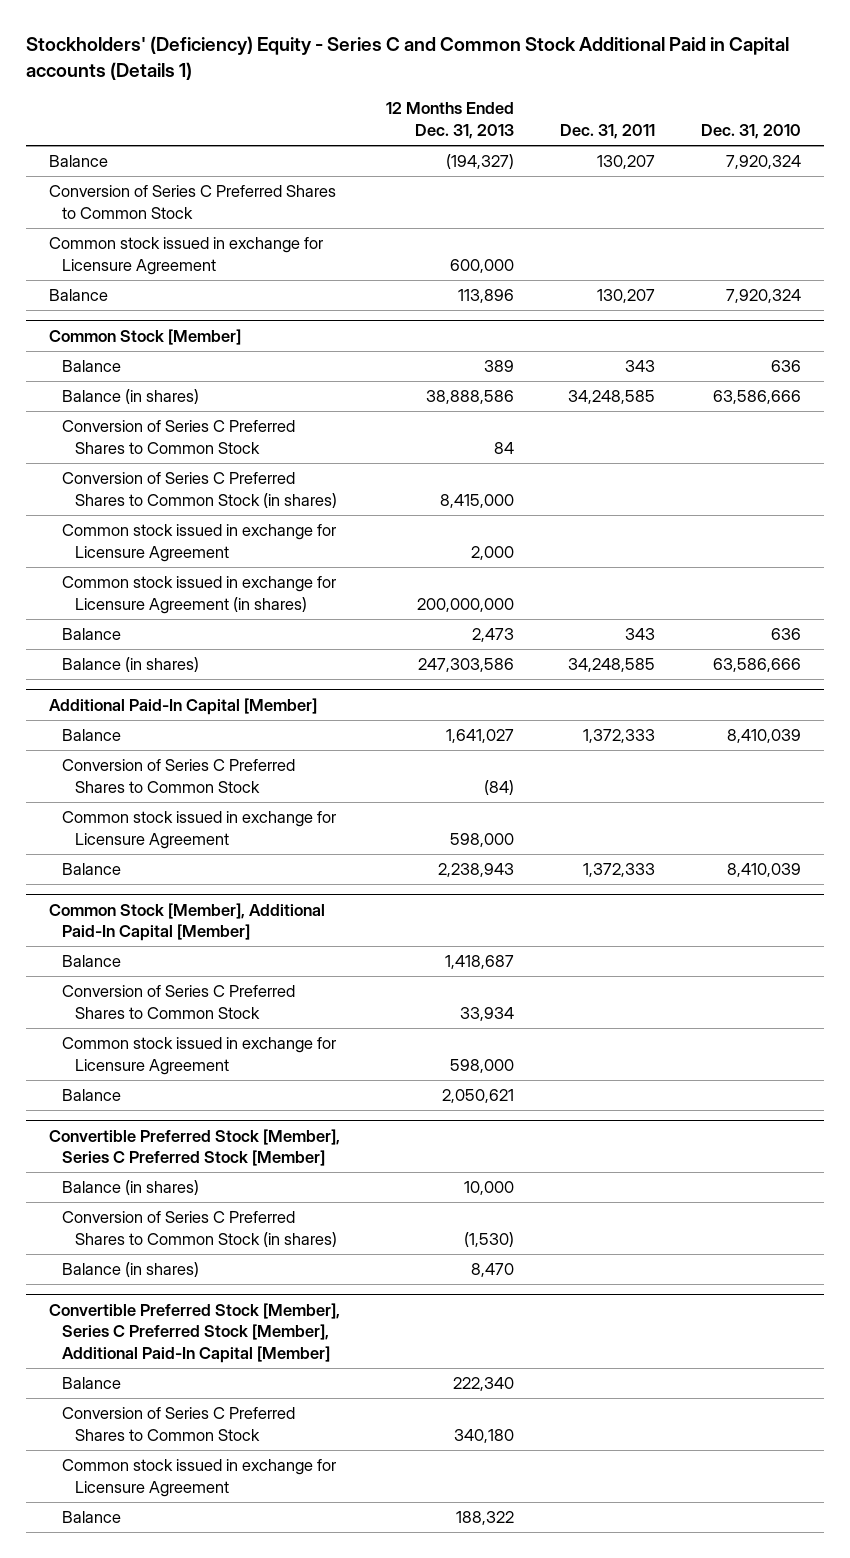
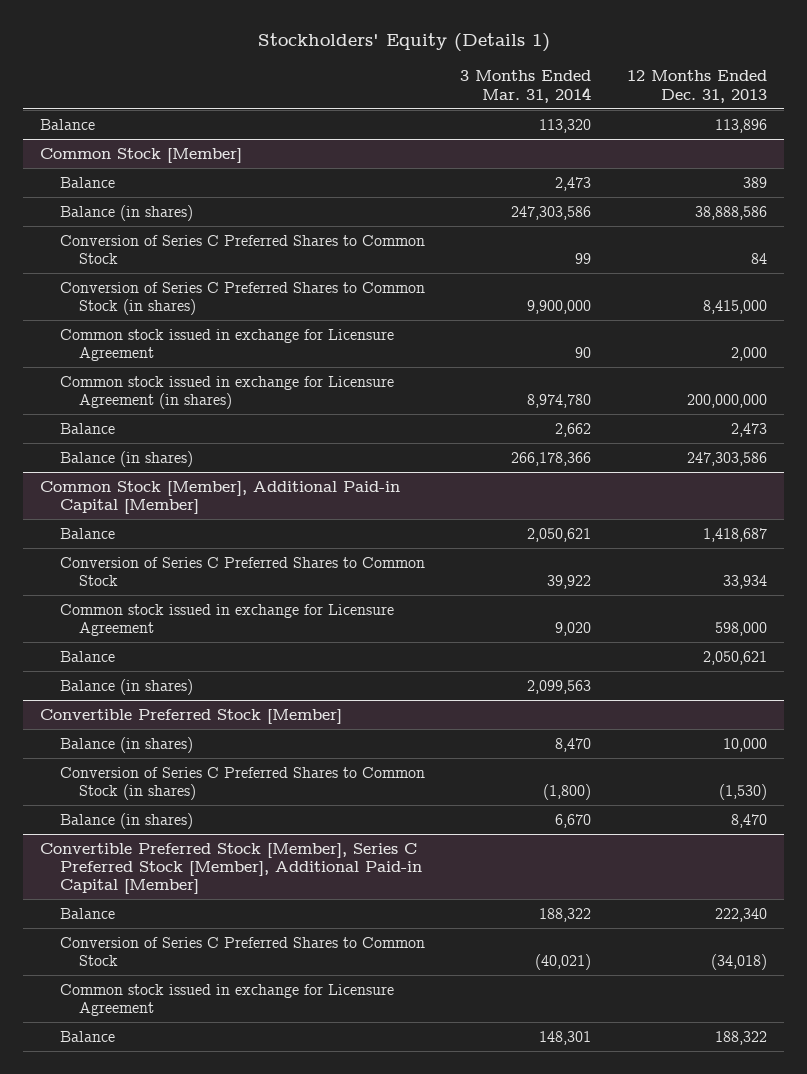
- Stockholders' (Deficiency) Equity - Series C and Common Stock Additional Paid in Capital accounts (Details 1)
+ Stockholders' Equity (Details 1)
- | 12 Months Ended Dec. 31, 2013 | Dec. 31, 2011 | Dec. 31, 2010
+ | 3 Months Ended Mar. 31, 2014 | 12 Months Ended Dec. 31, 2013
- Balance | (194,327) | 130,207 | 7,920,324
- Conversion of Series C Preferred Shares to Common Stock
- Common stock issued in exchange for Licensure Agreement | 600,000 | |
- Additional Paid-In Capital [Member]
- Balance | 1,641,027 | 1,372,333 | 8,410,039
- Conversion of Series C Preferred Shares to Common Stock | (84) | |
- Common stock issued in exchange for Licensure Agreement | 598,000 | |
- Balance | 2,238,943 | 1,372,333 | 8,410,039
- Common Stock [Member], Additional Paid-In Capital [Member]
+ Common Stock [Member], Additional Paid-in Capital [Member]
- Convertible Preferred Stock [Member], Series C Preferred Stock [Member]
+ Balance (in shares) | 2,099,563 |
+ Convertible Preferred Stock [Member]
- Convertible Preferred Stock [Member], Series C Preferred Stock [Member], Additional Paid-In Capital [Member]
+ Convertible Preferred Stock [Member], Series C Preferred Stock [Member], Additional Paid-in Capital [Member]
- Conversion of Series C Preferred Shares to Common Stock | 340,180 | |
+ Conversion of Series C Preferred Shares to Common Stock | (40,021) | (34,018)

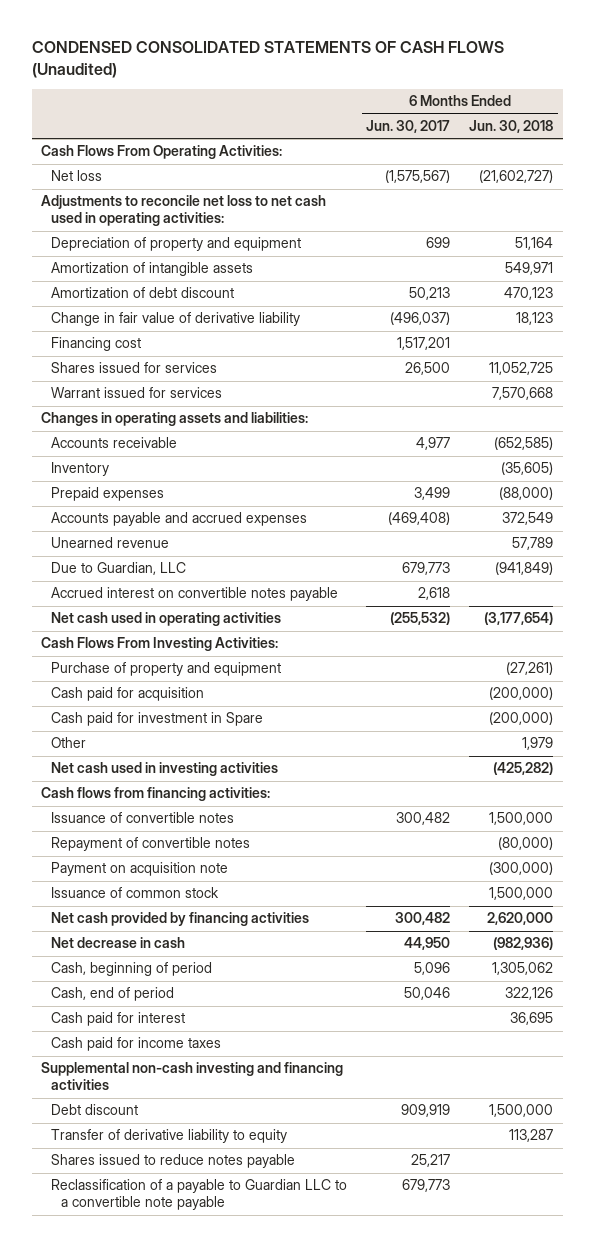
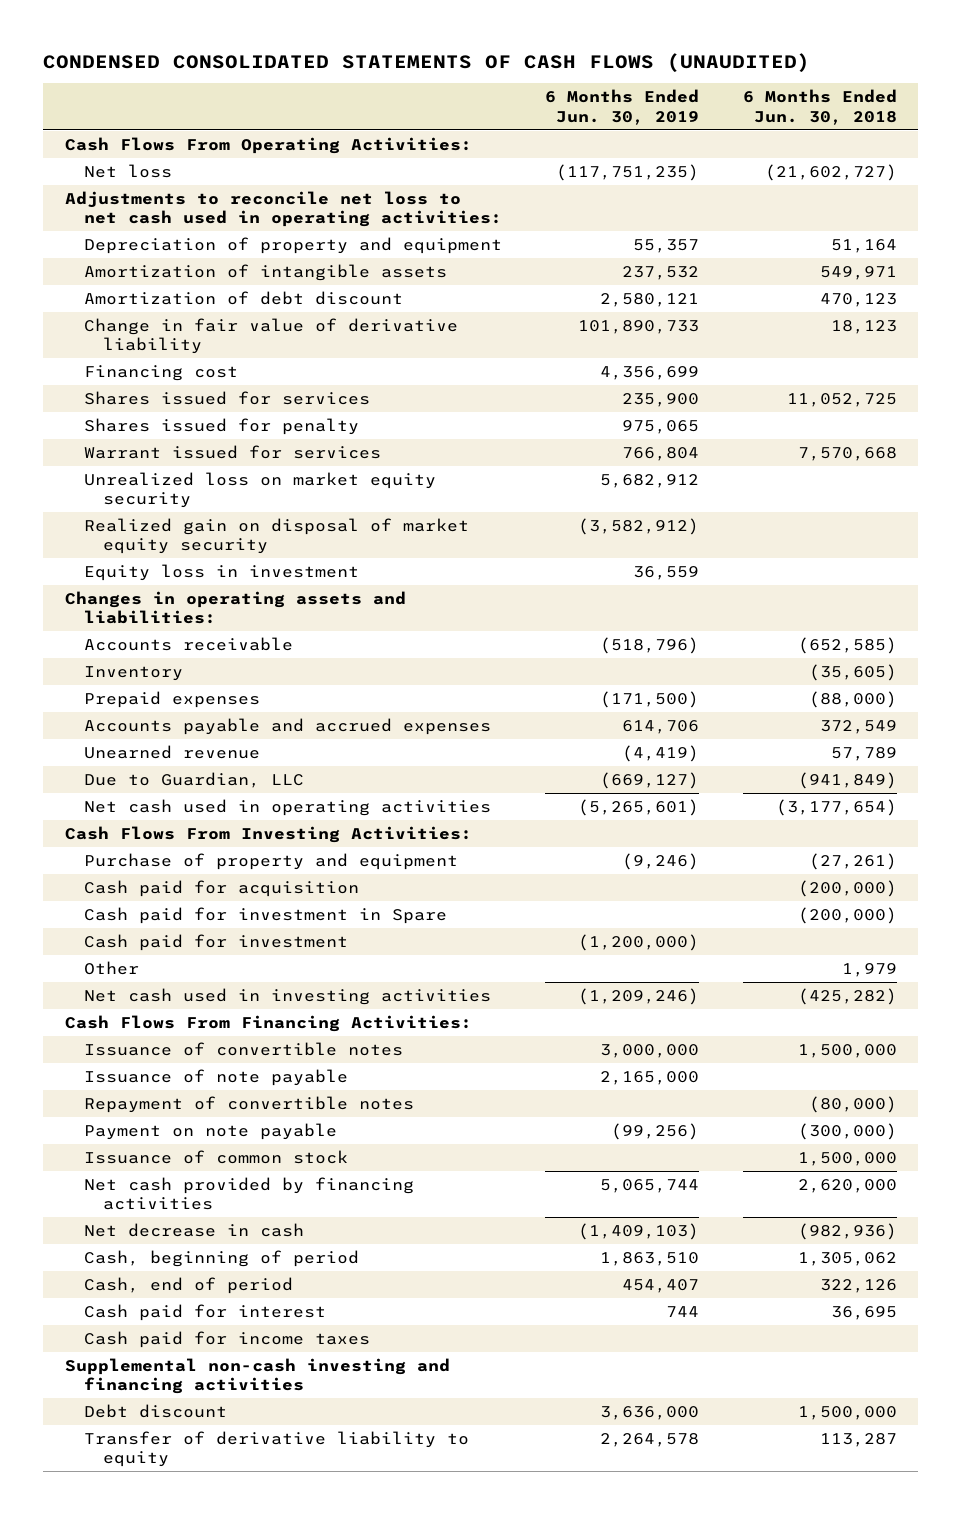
- CONDENSED CONSOLIDATED STATEMENTS OF CASH FLOWS (Unaudited)
+ CONDENSED CONSOLIDATED STATEMENTS OF CASH FLOWS (UNAUDITED)
- | 6 Months Ended Jun. 30, 2017 | 6 Months Ended Jun. 30, 2018
+ | 6 Months Ended Jun. 30, 2019 | 6 Months Ended Jun. 30, 2018
+ Shares issued for penalty | 975,065 |
+ Unrealized loss on market equity security | 5,682,912 |
+ Realized gain on disposal of market equity security | (3,582,912) |
+ Equity loss in investment | 36,559 |
- Accrued interest on convertible notes payable | 2,618 |
+ Cash paid for investment | (1,200,000) |
- Cash flows from financing activities:
+ Cash Flows From Financing Activities:
+ Issuance of note payable | 2,165,000 |
- Payment on acquisition note | | (300,000)
+ Payment on note payable | (99,256) | (300,000)
- Shares issued to reduce notes payable | 25,217 |
- Reclassification of a payable to Guardian LLC to a convertible note payable | 679,773 |

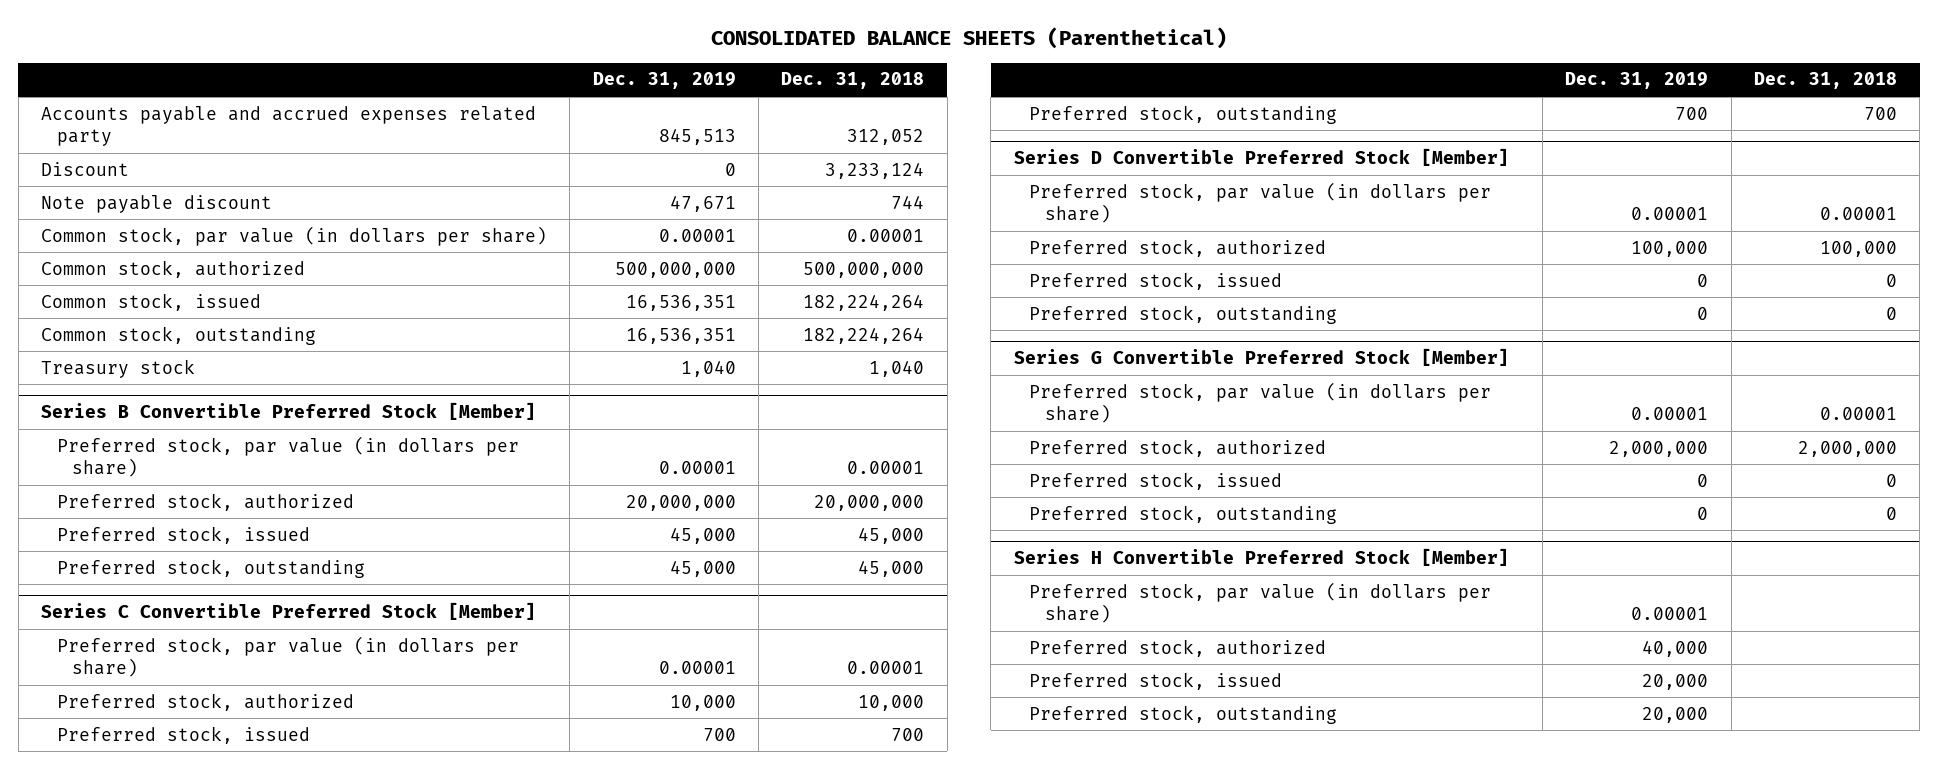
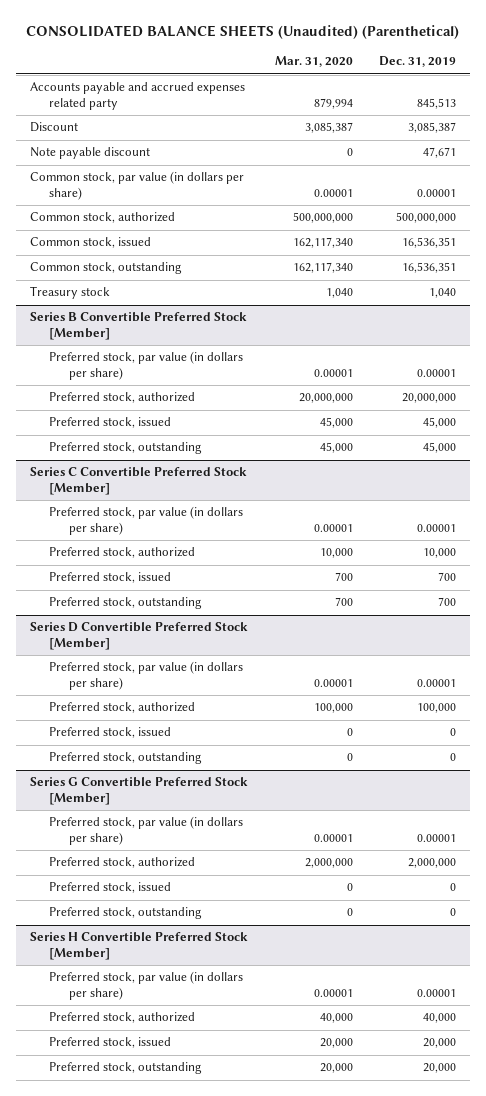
- CONSOLIDATED BALANCE SHEETS (Parenthetical)
+ CONSOLIDATED BALANCE SHEETS (Unaudited) (Parenthetical)
- | Dec. 31, 2019 | Dec. 31, 2018
+ | Mar. 31, 2020 | Dec. 31, 2019
- Discount | 0 | 3,233,124
+ Discount | 3,085,387 | 3,085,387

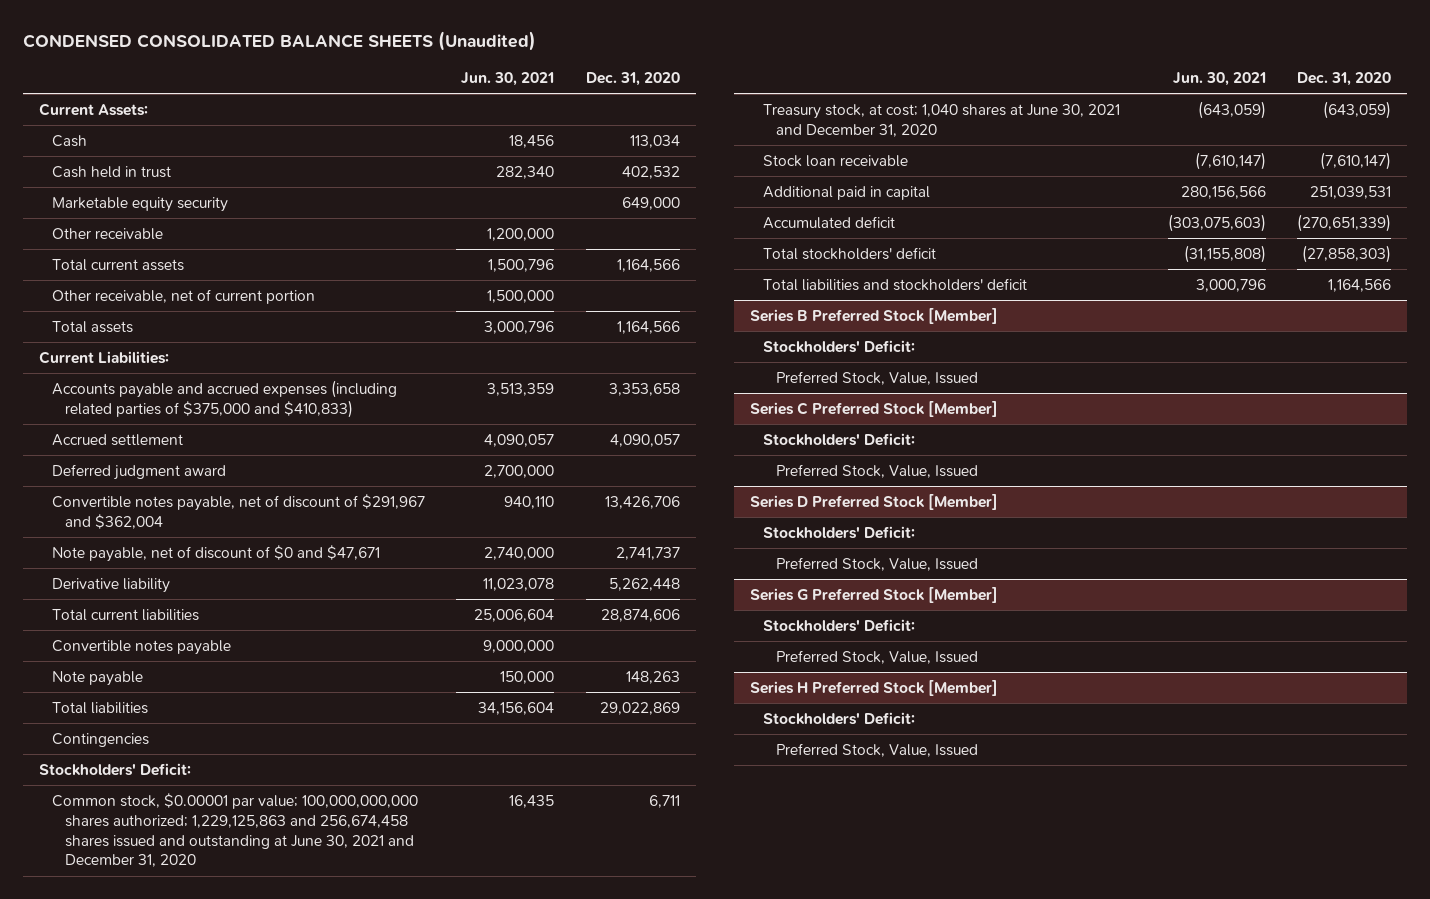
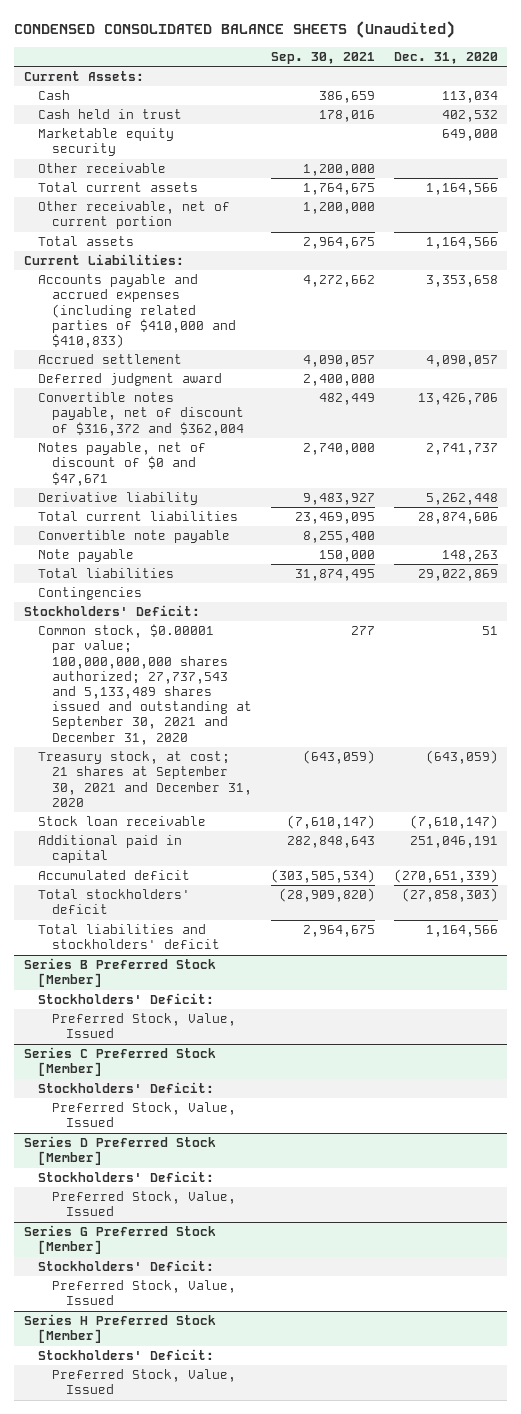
- | Jun. 30, 2021 | Dec. 31, 2020
+ | Sep. 30, 2021 | Dec. 31, 2020
- Accounts payable and accrued expenses (including related parties of $375,000 and $410,833) | 3,513,359 | 3,353,658
+ Accounts payable and accrued expenses (including related parties of $410,000 and $410,833) | 4,272,662 | 3,353,658
- Convertible notes payable, net of discount of $291,967 and $362,004 | 940,110 | 13,426,706
- Note payable, net of discount of $0 and $47,671 | 2,740,000 | 2,741,737
+ Convertible notes payable, net of discount of $316,372 and $362,004 | 482,449 | 13,426,706
+ Notes payable, net of discount of $0 and $47,671 | 2,740,000 | 2,741,737
- Convertible notes payable | 9,000,000 |
+ Convertible note payable | 8,255,400 |
- Common stock, $0.00001 par value; 100,000,000,000 shares authorized; 1,229,125,863 and 256,674,458 shares issued and outstanding at June 30, 2021 and December 31, 2020 | 16,435 | 6,711
- Treasury stock, at cost; 1,040 shares at June 30, 2021 and December 31, 2020 | (643,059) | (643,059)
+ Common stock, $0.00001 par value; 100,000,000,000 shares authorized; 27,737,543 and 5,133,489 shares issued and outstanding at September 30, 2021 and December 31, 2020 | 277 | 51
+ Treasury stock, at cost; 21 shares at September 30, 2021 and December 31, 2020 | (643,059) | (643,059)
- Additional paid in capital | 280,156,566 | 251,039,531
+ Additional paid in capital | 282,848,643 | 251,046,191

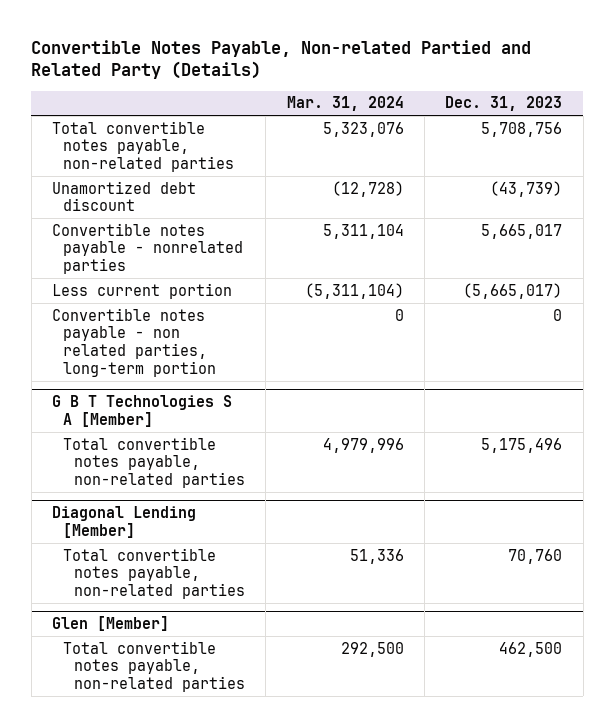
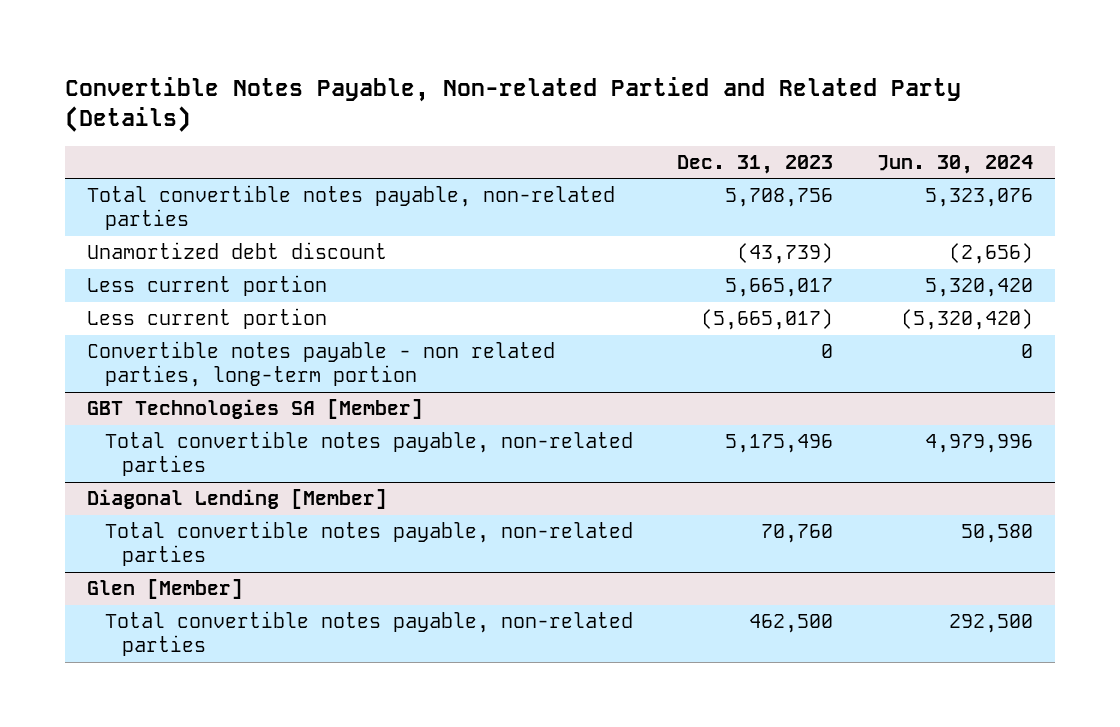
- | Mar. 31, 2024 | Dec. 31, 2023
+ | Dec. 31, 2023 | Jun. 30, 2024
- Convertible notes payable - nonrelated parties | 5,311,104 | 5,665,017
+ Less current portion | 5,665,017 | 5,320,420
- G B T Technologies S A [Member]
+ GBT Technologies SA [Member]

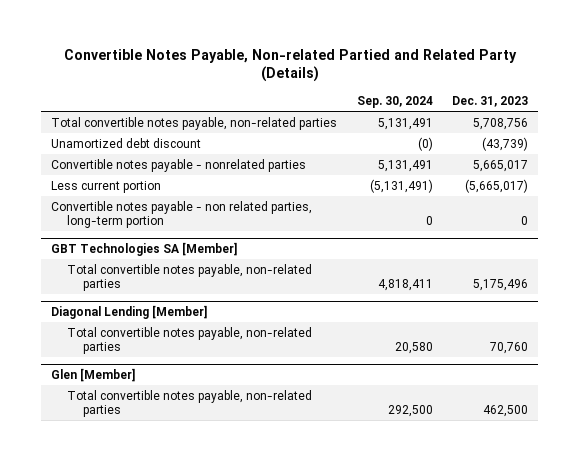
- | Dec. 31, 2023 | Jun. 30, 2024
+ | Sep. 30, 2024 | Dec. 31, 2023
- Less current portion | 5,665,017 | 5,320,420
+ Convertible notes payable - nonrelated parties | 5,131,491 | 5,665,017

